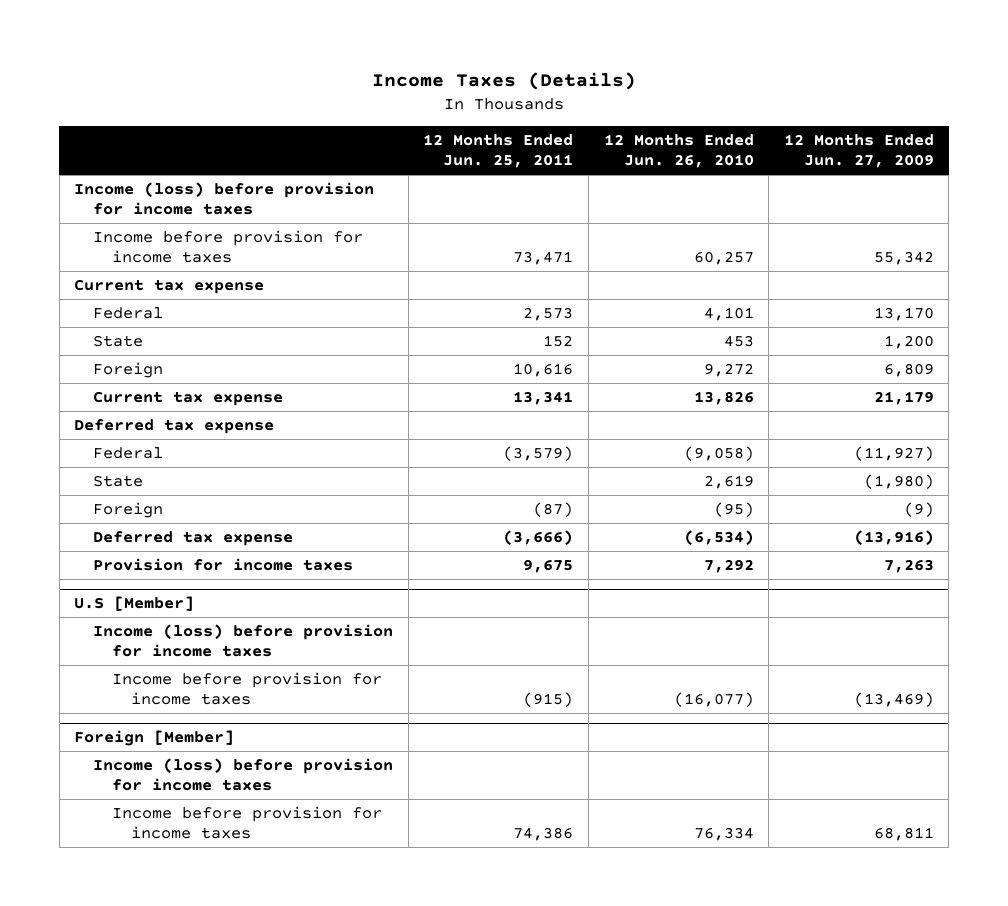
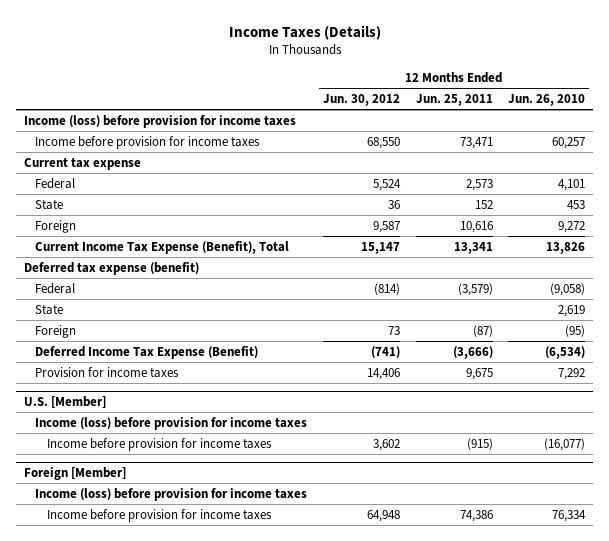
- | 12 Months Ended Jun. 25, 2011 | 12 Months Ended Jun. 26, 2010 | 12 Months Ended Jun. 27, 2009
+ | 12 Months Ended Jun. 30, 2012 | 12 Months Ended Jun. 25, 2011 | 12 Months Ended Jun. 26, 2010
- Current tax expense | 13,341 | 13,826 | 21,179
- Deferred tax expense
+ Current Income Tax Expense (Benefit), Total | 15,147 | 13,341 | 13,826
+ Deferred tax expense (benefit)
- Deferred tax expense | (3,666) | (6,534) | (13,916)
+ Deferred Income Tax Expense (Benefit) | (741) | (3,666) | (6,534)
- U.S [Member]
+ U.S. [Member]

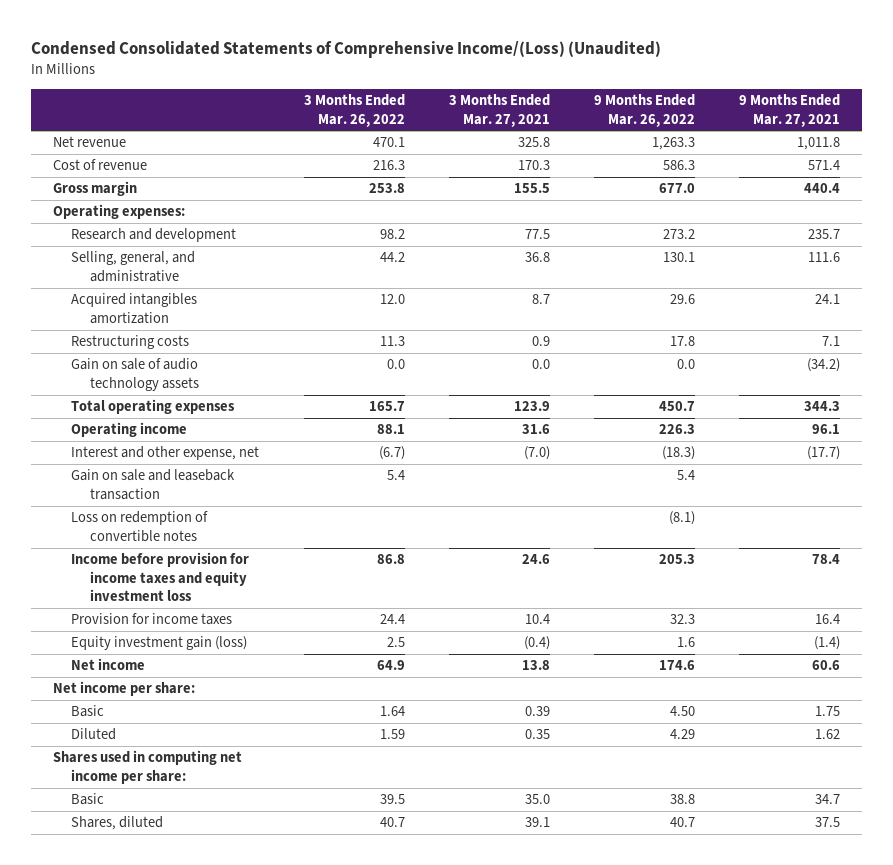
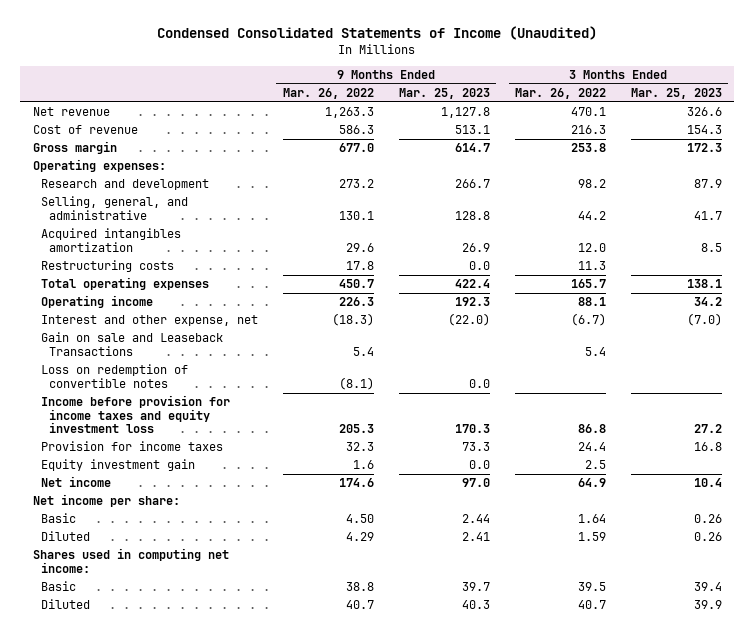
- Condensed Consolidated Statements of Comprehensive Income/(Loss) (Unaudited)
+ Condensed Consolidated Statements of Income (Unaudited)
- | 3 Months Ended Mar. 26, 2022 | 3 Months Ended Mar. 27, 2021 | 9 Months Ended Mar. 26, 2022 | 9 Months Ended Mar. 27, 2021
+ | 9 Months Ended Mar. 26, 2022 | 9 Months Ended Mar. 25, 2023 | 3 Months Ended Mar. 26, 2022 | 3 Months Ended Mar. 25, 2023
- Gain on sale of audio technology assets | 0.0 | 0.0 | 0.0 | (34.2)
- Gain on sale and leaseback transaction | 5.4 | | 5.4 |
+ Gain on sale and Leaseback Transactions | 5.4 | | 5.4 |
- Equity investment gain (loss) | 2.5 | (0.4) | 1.6 | (1.4)
+ Equity investment gain | 1.6 | 0.0 | 2.5 |
- Shares used in computing net income per share:
+ Shares used in computing net income:
- Shares, diluted | 40.7 | 39.1 | 40.7 | 37.5
+ Diluted | 40.7 | 40.3 | 40.7 | 39.9

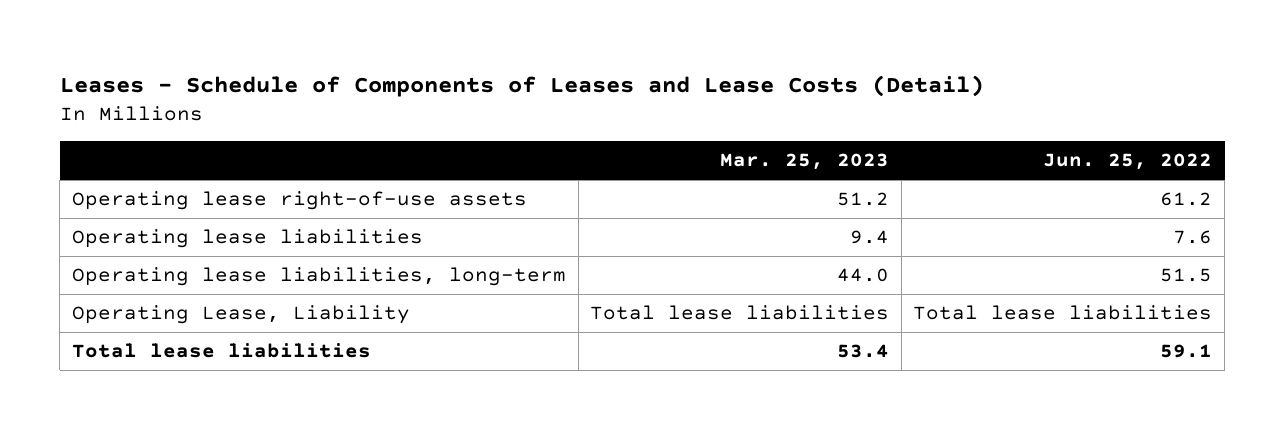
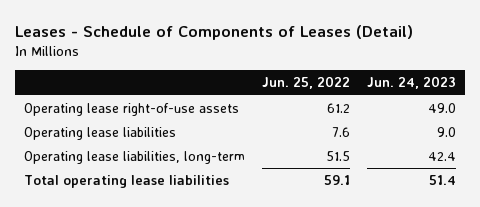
- Leases - Schedule of Components of Leases and Lease Costs (Detail)
+ Leases - Schedule of Components of Leases (Detail)
- | Mar. 25, 2023 | Jun. 25, 2022
+ | Jun. 25, 2022 | Jun. 24, 2023
- Operating Lease, Liability | Total lease liabilities | Total lease liabilities
- Total lease liabilities | 53.4 | 59.1
+ Total operating lease liabilities | 59.1 | 51.4

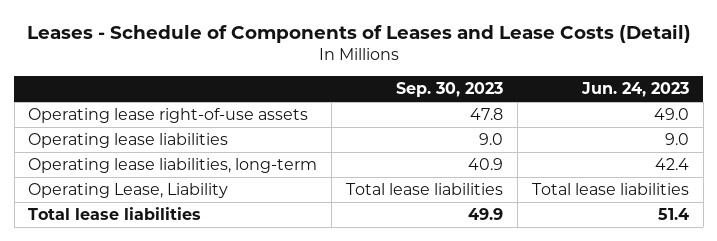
- Leases - Schedule of Components of Leases (Detail)
+ Leases - Schedule of Components of Leases and Lease Costs (Detail)
- | Jun. 25, 2022 | Jun. 24, 2023
+ | Sep. 30, 2023 | Jun. 24, 2023
- Total operating lease liabilities | 59.1 | 51.4
+ Operating Lease, Liability | Total lease liabilities | Total lease liabilities
+ Total lease liabilities | 49.9 | 51.4

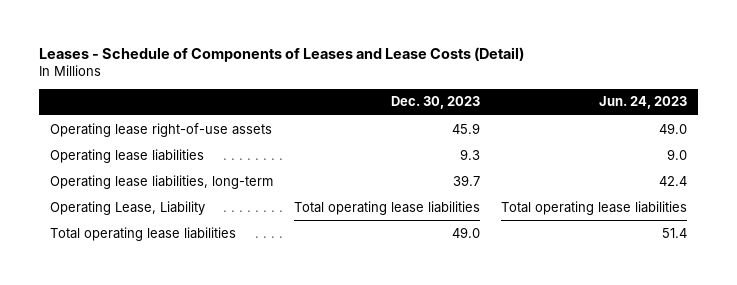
- | Sep. 30, 2023 | Jun. 24, 2023
+ | Dec. 30, 2023 | Jun. 24, 2023
- Operating Lease, Liability | Total lease liabilities | Total lease liabilities
- Total lease liabilities | 49.9 | 51.4
+ Operating Lease, Liability | Total operating lease liabilities | Total operating lease liabilities
+ Total operating lease liabilities | 49.0 | 51.4

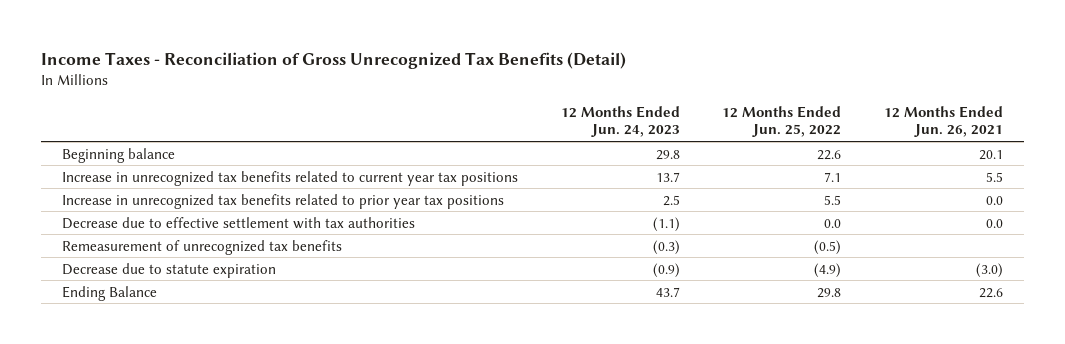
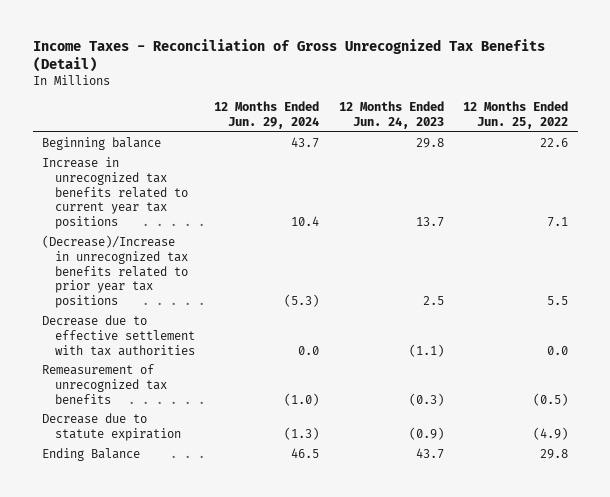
- | 12 Months Ended Jun. 24, 2023 | 12 Months Ended Jun. 25, 2022 | 12 Months Ended Jun. 26, 2021
+ | 12 Months Ended Jun. 29, 2024 | 12 Months Ended Jun. 24, 2023 | 12 Months Ended Jun. 25, 2022
- Increase in unrecognized tax benefits related to prior year tax positions | 2.5 | 5.5 | 0.0
+ (Decrease)/Increase in unrecognized tax benefits related to prior year tax positions | (5.3) | 2.5 | 5.5

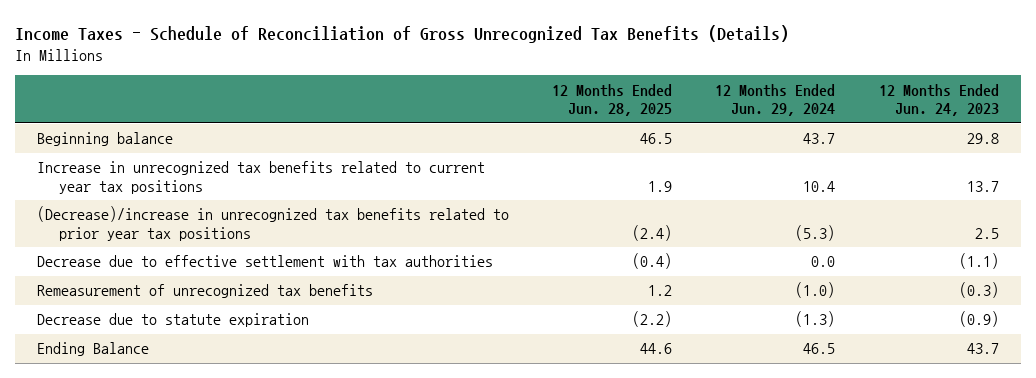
- Income Taxes - Reconciliation of Gross Unrecognized Tax Benefits (Detail)
+ Income Taxes - Schedule of Reconciliation of Gross Unrecognized Tax Benefits (Details)
- | 12 Months Ended Jun. 29, 2024 | 12 Months Ended Jun. 24, 2023 | 12 Months Ended Jun. 25, 2022
+ | 12 Months Ended Jun. 28, 2025 | 12 Months Ended Jun. 29, 2024 | 12 Months Ended Jun. 24, 2023
- (Decrease)/Increase in unrecognized tax benefits related to prior year tax positions | (5.3) | 2.5 | 5.5
+ (Decrease)/increase in unrecognized tax benefits related to prior year tax positions | (2.4) | (5.3) | 2.5

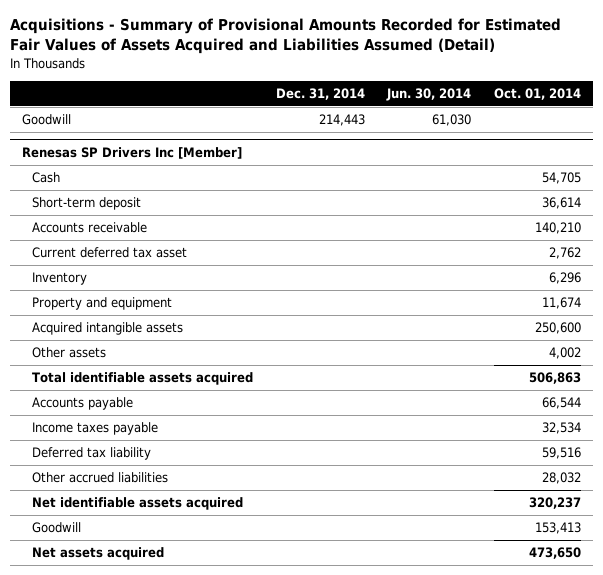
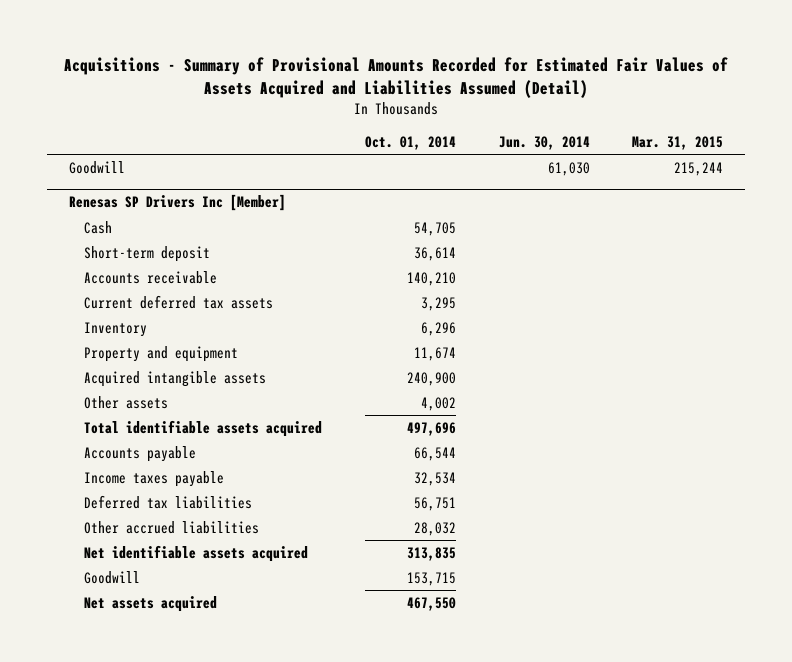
- | Dec. 31, 2014 | Jun. 30, 2014 | Oct. 01, 2014
+ | Oct. 01, 2014 | Jun. 30, 2014 | Mar. 31, 2015
@ Renesas SP Drivers Inc [Member]
- Current deferred tax asset | | | 2,762
+ Current deferred tax assets | 3,295 | |
- Acquired intangible assets | | | 250,600
+ Acquired intangible assets | 240,900 | |
- Total identifiable assets acquired | | | 506,863
+ Total identifiable assets acquired | 497,696 | |
- Deferred tax liability | | | 59,516
+ Deferred tax liabilities | 56,751 | |
- Net identifiable assets acquired | | | 320,237
- Goodwill | | | 153,413
- Net assets acquired | | | 473,650
+ Net identifiable assets acquired | 313,835 | |
+ Goodwill | 153,715 | |
+ Net assets acquired | 467,550 | |

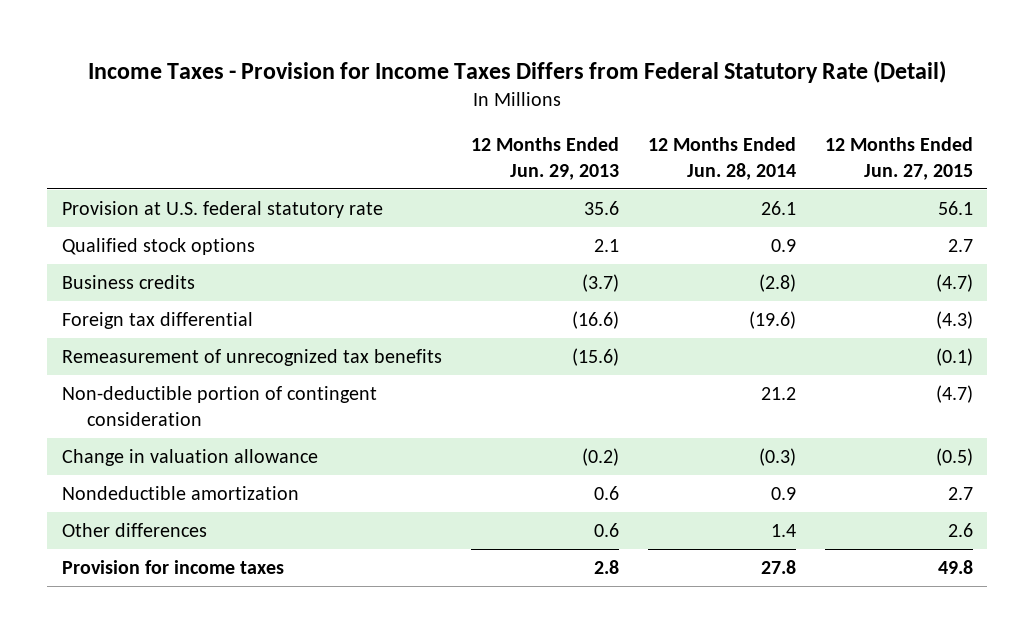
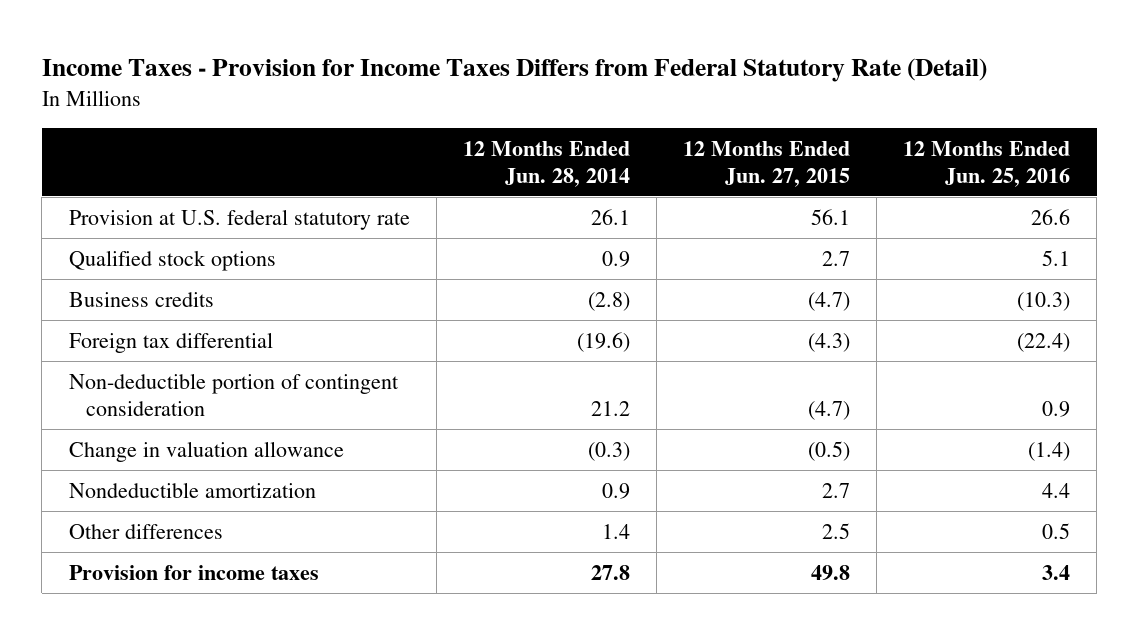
- | 12 Months Ended Jun. 29, 2013 | 12 Months Ended Jun. 28, 2014 | 12 Months Ended Jun. 27, 2015
+ | 12 Months Ended Jun. 28, 2014 | 12 Months Ended Jun. 27, 2015 | 12 Months Ended Jun. 25, 2016
- Remeasurement of unrecognized tax benefits | (15.6) | | (0.1)
- Other differences | 0.6 | 1.4 | 2.6
+ Other differences | 1.4 | 2.5 | 0.5

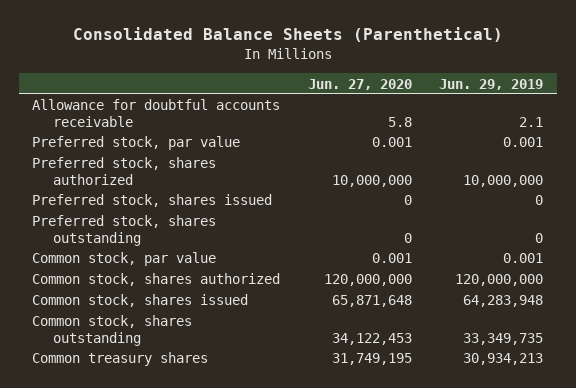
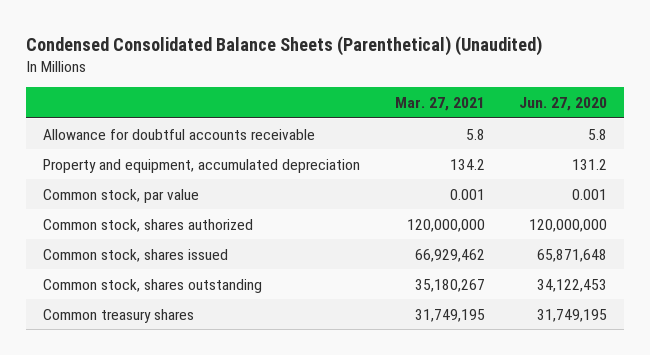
- Consolidated Balance Sheets (Parenthetical)
+ Condensed Consolidated Balance Sheets (Parenthetical) (Unaudited)
- | Jun. 27, 2020 | Jun. 29, 2019
+ | Mar. 27, 2021 | Jun. 27, 2020
- Preferred stock, par value | 0.001 | 0.001
- Preferred stock, shares authorized | 10,000,000 | 10,000,000
- Preferred stock, shares issued | 0 | 0
- Preferred stock, shares outstanding | 0 | 0
+ Property and equipment, accumulated depreciation | 134.2 | 131.2

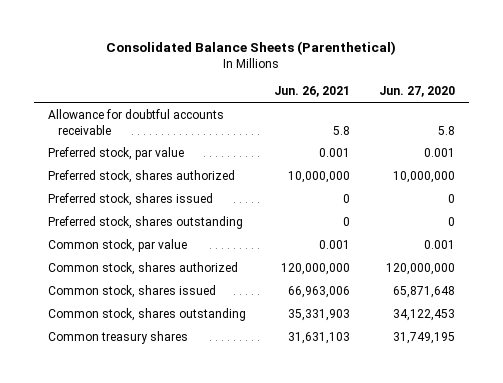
- Condensed Consolidated Balance Sheets (Parenthetical) (Unaudited)
+ Consolidated Balance Sheets (Parenthetical)
- | Mar. 27, 2021 | Jun. 27, 2020
+ | Jun. 26, 2021 | Jun. 27, 2020
- Property and equipment, accumulated depreciation | 134.2 | 131.2
+ Preferred stock, par value | 0.001 | 0.001
+ Preferred stock, shares authorized | 10,000,000 | 10,000,000
+ Preferred stock, shares issued | 0 | 0
+ Preferred stock, shares outstanding | 0 | 0

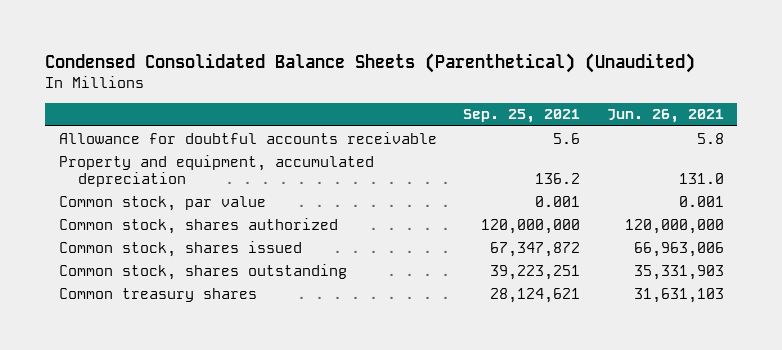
- Consolidated Balance Sheets (Parenthetical)
+ Condensed Consolidated Balance Sheets (Parenthetical) (Unaudited)
- | Jun. 26, 2021 | Jun. 27, 2020
+ | Sep. 25, 2021 | Jun. 26, 2021
- Preferred stock, par value | 0.001 | 0.001
- Preferred stock, shares authorized | 10,000,000 | 10,000,000
- Preferred stock, shares issued | 0 | 0
- Preferred stock, shares outstanding | 0 | 0
+ Property and equipment, accumulated depreciation | 136.2 | 131.0

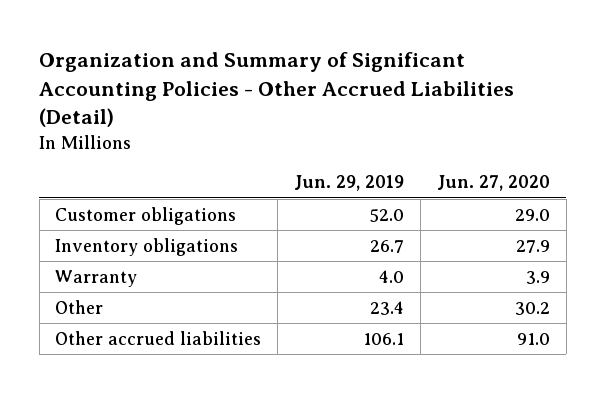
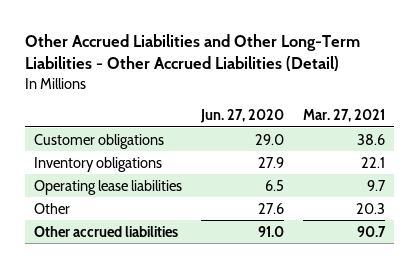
- Organization and Summary of Significant Accounting Policies - Other Accrued Liabilities (Detail)
+ Other Accrued Liabilities and Other Long-Term Liabilities - Other Accrued Liabilities (Detail)
- | Jun. 29, 2019 | Jun. 27, 2020
+ | Jun. 27, 2020 | Mar. 27, 2021
- Warranty | 4.0 | 3.9
- Other | 23.4 | 30.2
+ Operating lease liabilities | 6.5 | 9.7
+ Other | 27.6 | 20.3

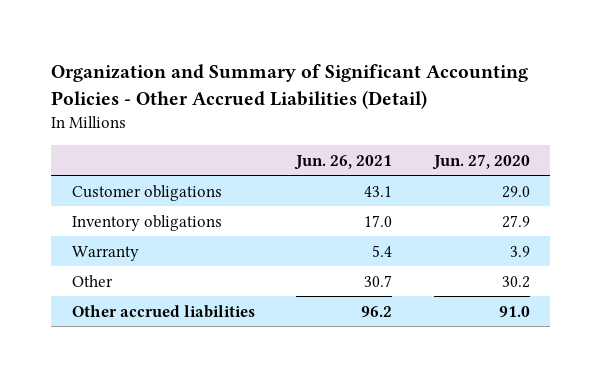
- Other Accrued Liabilities and Other Long-Term Liabilities - Other Accrued Liabilities (Detail)
+ Organization and Summary of Significant Accounting Policies - Other Accrued Liabilities (Detail)
- | Jun. 27, 2020 | Mar. 27, 2021
+ | Jun. 26, 2021 | Jun. 27, 2020
- Operating lease liabilities | 6.5 | 9.7
- Other | 27.6 | 20.3
+ Warranty | 5.4 | 3.9
+ Other | 30.7 | 30.2

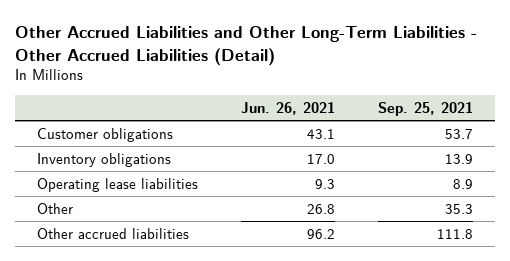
- Organization and Summary of Significant Accounting Policies - Other Accrued Liabilities (Detail)
+ Other Accrued Liabilities and Other Long-Term Liabilities - Other Accrued Liabilities (Detail)
- | Jun. 26, 2021 | Jun. 27, 2020
+ | Jun. 26, 2021 | Sep. 25, 2021
- Warranty | 5.4 | 3.9
- Other | 30.7 | 30.2
+ Operating lease liabilities | 9.3 | 8.9
+ Other | 26.8 | 35.3

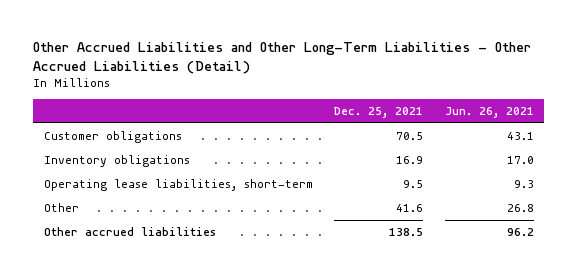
- | Jun. 26, 2021 | Sep. 25, 2021
+ | Dec. 25, 2021 | Jun. 26, 2021
- Operating lease liabilities | 9.3 | 8.9
+ Operating lease liabilities, short-term | 9.5 | 9.3

